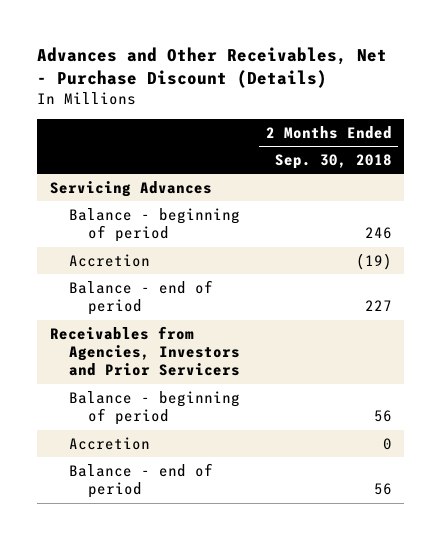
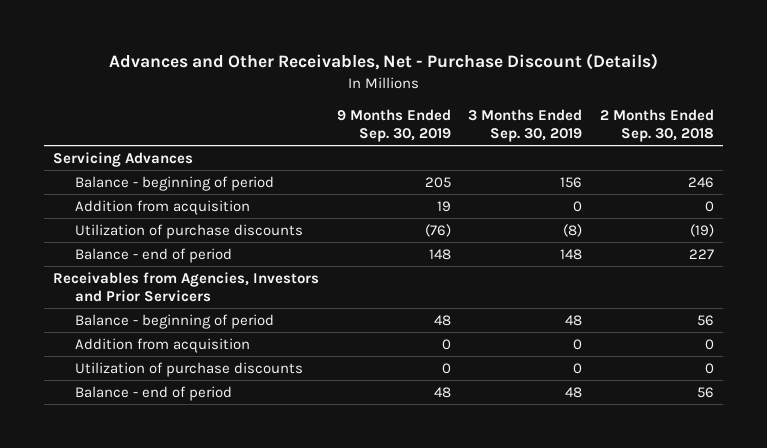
- | 2 Months Ended Sep. 30, 2018
+ | 9 Months Ended Sep. 30, 2019 | 3 Months Ended Sep. 30, 2019 | 2 Months Ended Sep. 30, 2018
- Accretion | (19)
+ Addition from acquisition | 19 | 0 | 0
+ Utilization of purchase discounts | (76) | (8) | (19)
- Accretion | 0
+ Addition from acquisition | 0 | 0 | 0
+ Utilization of purchase discounts | 0 | 0 | 0

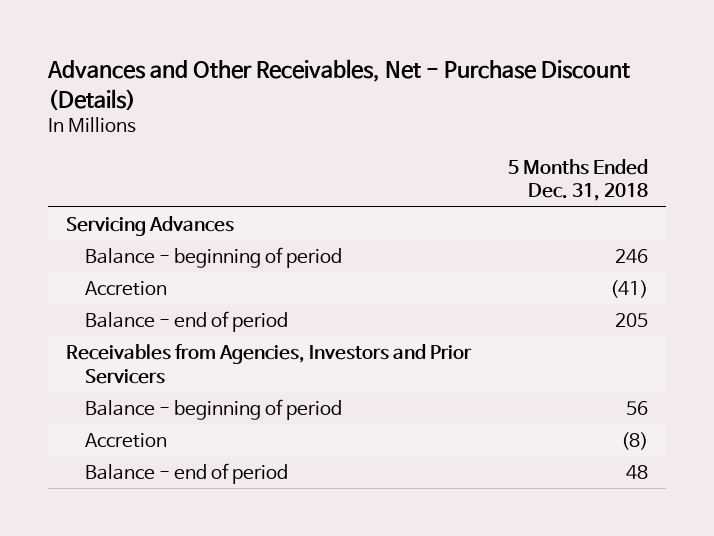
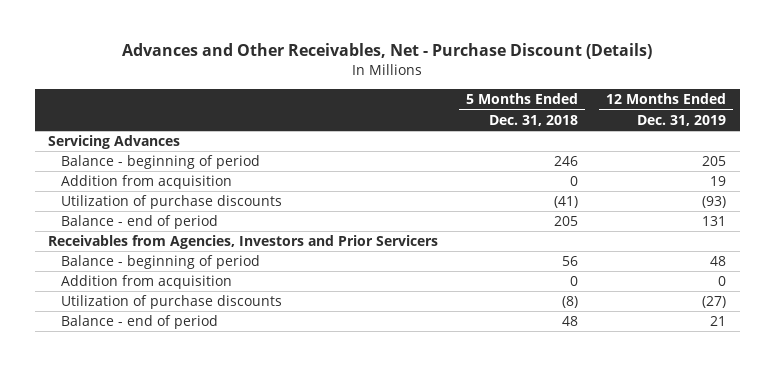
- | 5 Months Ended Dec. 31, 2018
+ | 5 Months Ended Dec. 31, 2018 | 12 Months Ended Dec. 31, 2019
- Accretion | (41)
+ Addition from acquisition | 0 | 19
+ Utilization of purchase discounts | (41) | (93)
- Accretion | (8)
+ Addition from acquisition | 0 | 0
+ Utilization of purchase discounts | (8) | (27)

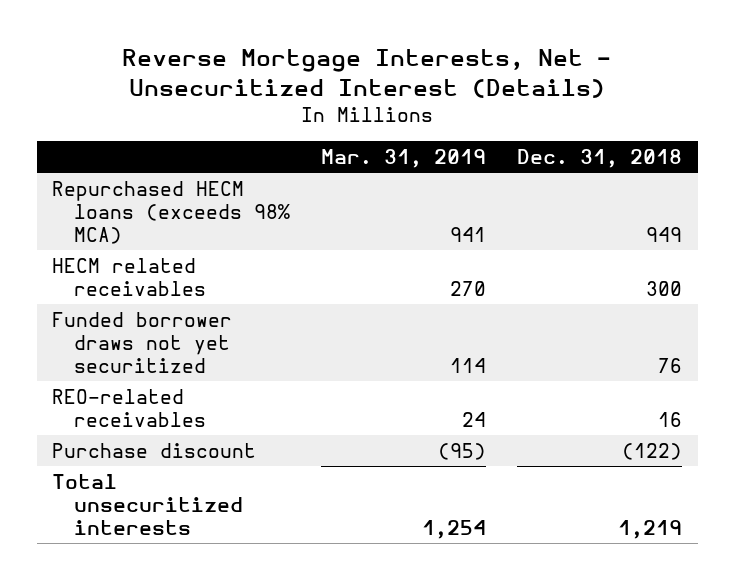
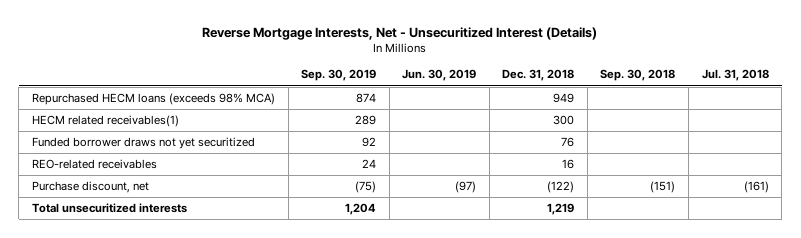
- | Mar. 31, 2019 | Dec. 31, 2018
+ | Sep. 30, 2019 | Jun. 30, 2019 | Dec. 31, 2018 | Sep. 30, 2018 | Jul. 31, 2018
- HECM related receivables | 270 | 300
+ HECM related receivables(1) | 289 | | 300 | |
- Purchase discount | (95) | (122)
+ Purchase discount, net | (75) | (97) | (122) | (151) | (161)

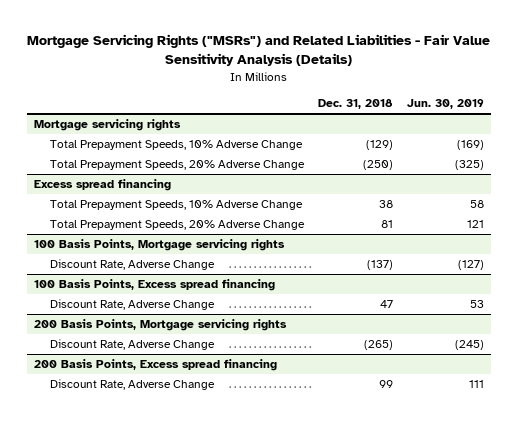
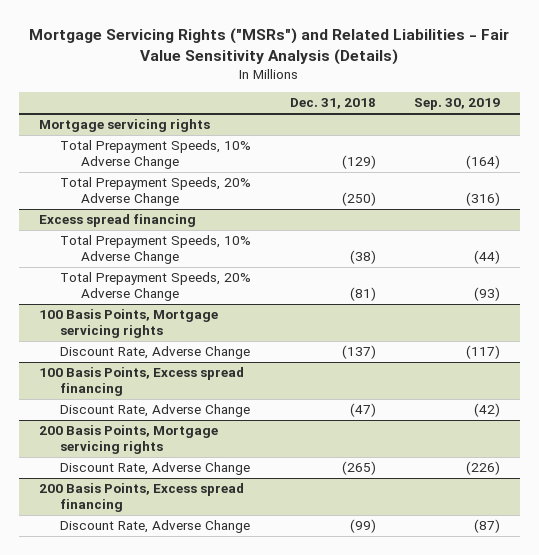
- | Dec. 31, 2018 | Jun. 30, 2019
+ | Dec. 31, 2018 | Sep. 30, 2019
@ Excess spread financing
- Total Prepayment Speeds, 10% Adverse Change | 38 | 58
- Total Prepayment Speeds, 20% Adverse Change | 81 | 121
+ Total Prepayment Speeds, 10% Adverse Change | (38) | (44)
+ Total Prepayment Speeds, 20% Adverse Change | (81) | (93)
@ 100 Basis Points, Excess spread financing
- Discount Rate, Adverse Change | 47 | 53
+ Discount Rate, Adverse Change | (47) | (42)
@ 200 Basis Points, Excess spread financing
- Discount Rate, Adverse Change | 99 | 111
+ Discount Rate, Adverse Change | (99) | (87)

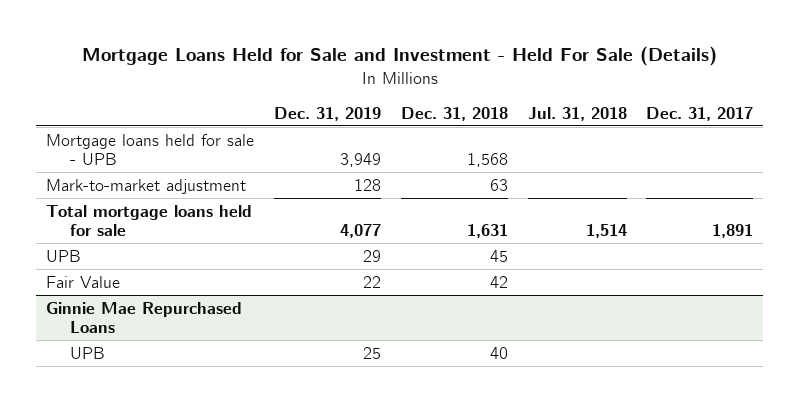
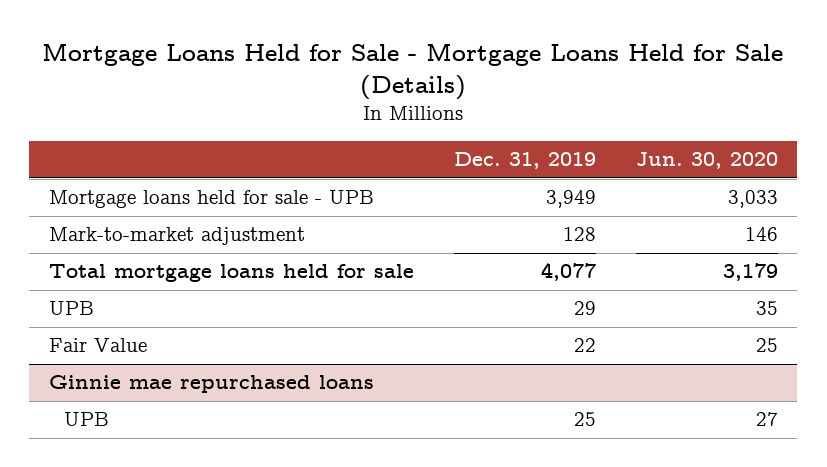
- Mortgage Loans Held for Sale and Investment - Held For Sale (Details)
+ Mortgage Loans Held for Sale - Mortgage Loans Held for Sale (Details)
- | Dec. 31, 2019 | Dec. 31, 2018 | Jul. 31, 2018 | Dec. 31, 2017
+ | Dec. 31, 2019 | Jun. 30, 2020
- Ginnie Mae Repurchased Loans
+ Ginnie mae repurchased loans

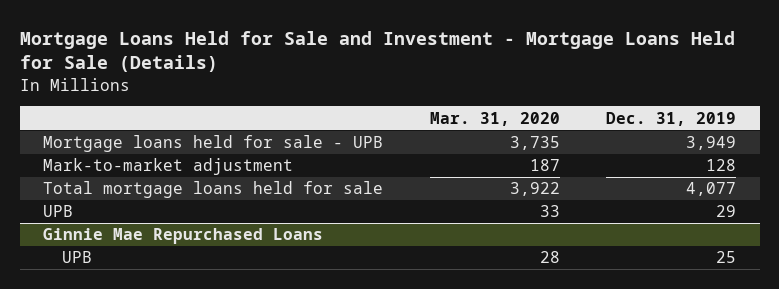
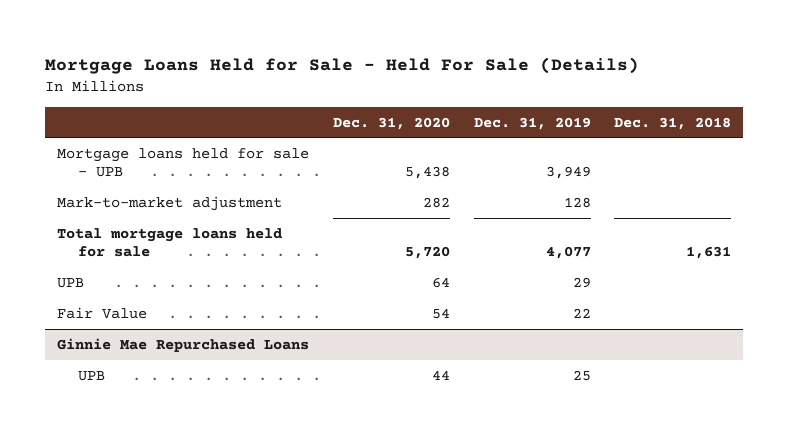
- Mortgage Loans Held for Sale and Investment - Mortgage Loans Held for Sale (Details)
+ Mortgage Loans Held for Sale - Held For Sale (Details)
- | Mar. 31, 2020 | Dec. 31, 2019
+ | Dec. 31, 2020 | Dec. 31, 2019 | Dec. 31, 2018
+ Fair Value | 54 | 22 |

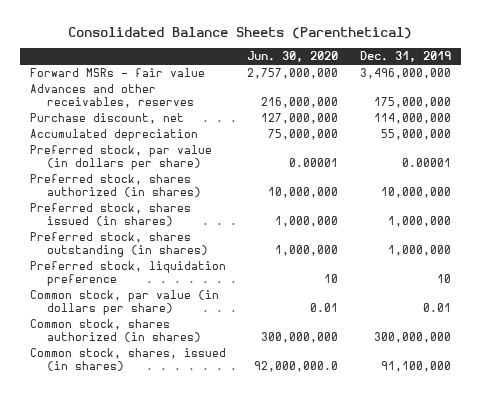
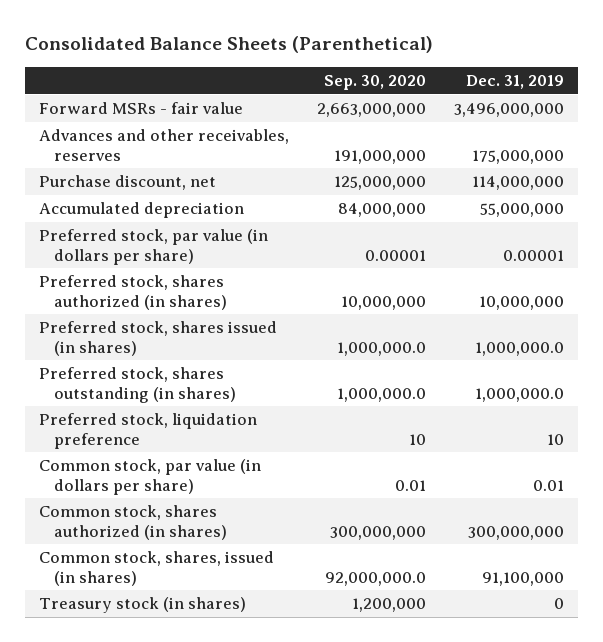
- | Jun. 30, 2020 | Dec. 31, 2019
+ | Sep. 30, 2020 | Dec. 31, 2019
- Preferred stock, shares issued (in shares) | 1,000,000 | 1,000,000
- Preferred stock, shares outstanding (in shares) | 1,000,000 | 1,000,000
+ Preferred stock, shares issued (in shares) | 1,000,000.0 | 1,000,000.0
+ Preferred stock, shares outstanding (in shares) | 1,000,000.0 | 1,000,000.0
+ Treasury stock (in shares) | 1,200,000 | 0

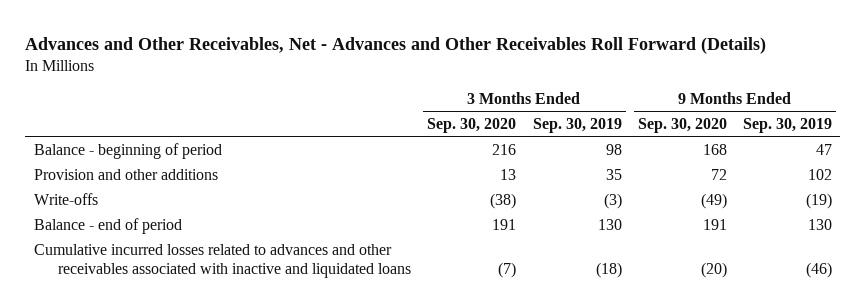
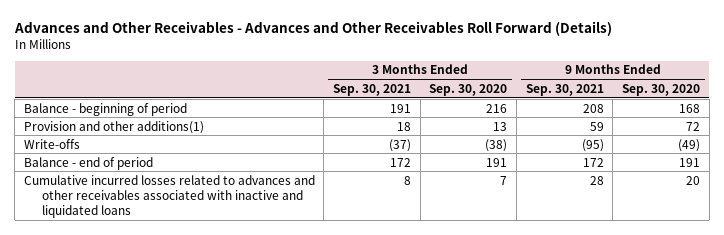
- Advances and Other Receivables, Net - Advances and Other Receivables Roll Forward (Details)
+ Advances and Other Receivables - Advances and Other Receivables Roll Forward (Details)
- | 3 Months Ended Sep. 30, 2020 | 3 Months Ended Sep. 30, 2019 | 9 Months Ended Sep. 30, 2020 | 9 Months Ended Sep. 30, 2019
+ | 3 Months Ended Sep. 30, 2021 | 3 Months Ended Sep. 30, 2020 | 9 Months Ended Sep. 30, 2021 | 9 Months Ended Sep. 30, 2020
- Provision and other additions | 13 | 35 | 72 | 102
+ Provision and other additions(1) | 18 | 13 | 59 | 72
- Cumulative incurred losses related to advances and other receivables associated with inactive and liquidated loans | (7) | (18) | (20) | (46)
+ Cumulative incurred losses related to advances and other receivables associated with inactive and liquidated loans | 8 | 7 | 28 | 20

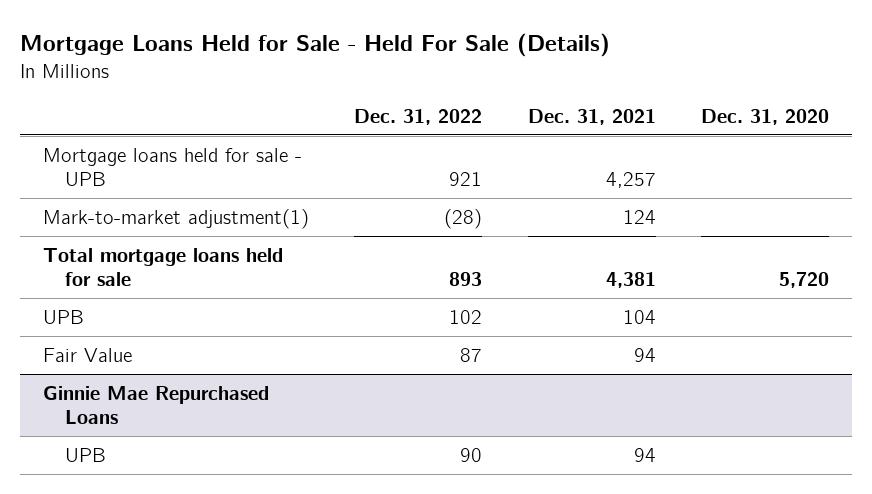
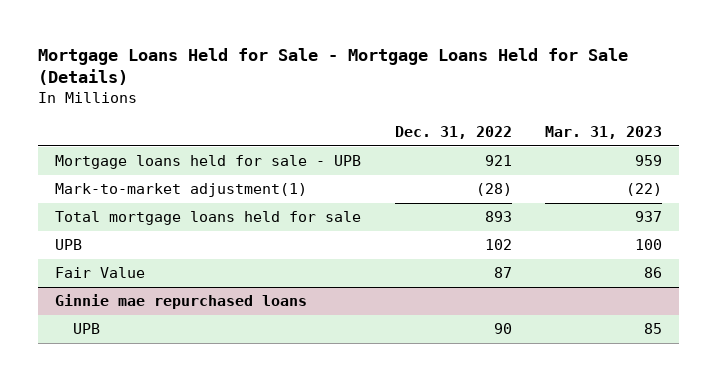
- Mortgage Loans Held for Sale - Held For Sale (Details)
+ Mortgage Loans Held for Sale - Mortgage Loans Held for Sale (Details)
- | Dec. 31, 2022 | Dec. 31, 2021 | Dec. 31, 2020
+ | Dec. 31, 2022 | Mar. 31, 2023
- Ginnie Mae Repurchased Loans
+ Ginnie mae repurchased loans

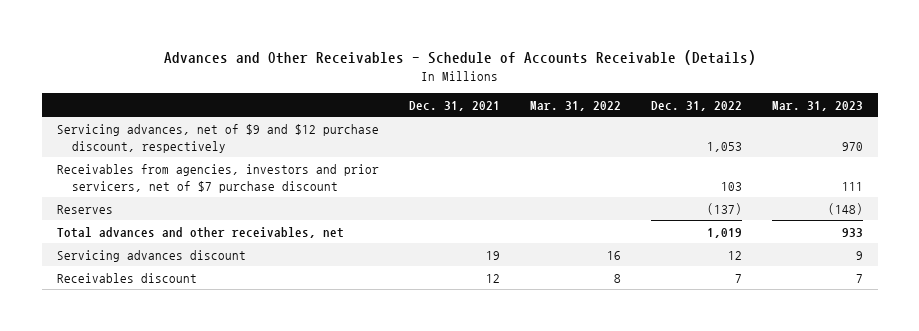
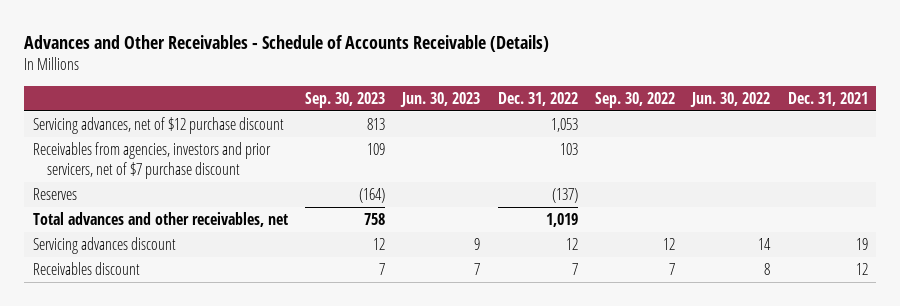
- | Dec. 31, 2021 | Mar. 31, 2022 | Dec. 31, 2022 | Mar. 31, 2023
+ | Sep. 30, 2023 | Jun. 30, 2023 | Dec. 31, 2022 | Sep. 30, 2022 | Jun. 30, 2022 | Dec. 31, 2021
- Servicing advances, net of $9 and $12 purchase discount, respectively | | | 1,053 | 970
+ Servicing advances, net of $12 purchase discount | 813 | | 1,053 | | |

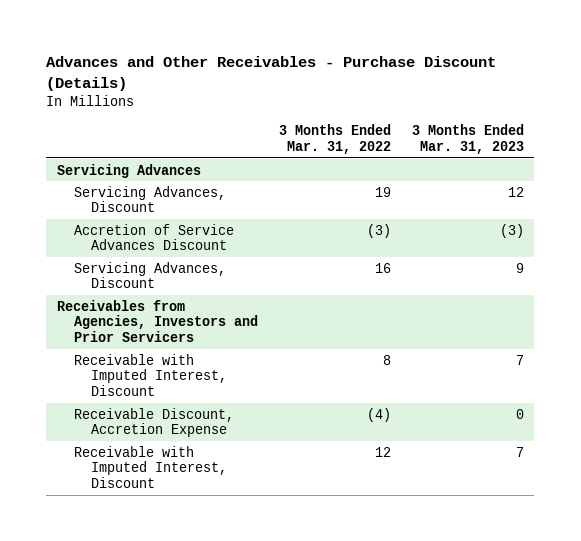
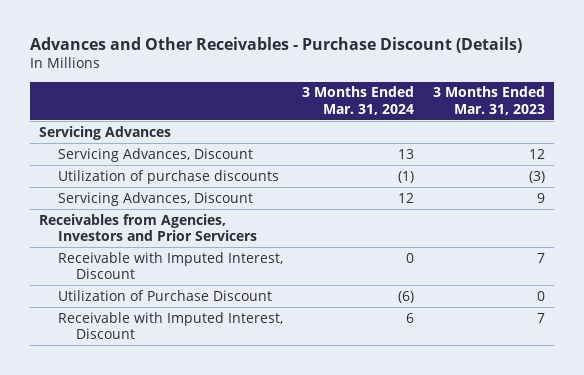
- | 3 Months Ended Mar. 31, 2022 | 3 Months Ended Mar. 31, 2023
+ | 3 Months Ended Mar. 31, 2024 | 3 Months Ended Mar. 31, 2023
- Accretion of Service Advances Discount | (3) | (3)
+ Utilization of purchase discounts | (1) | (3)
- Receivable Discount, Accretion Expense | (4) | 0
+ Utilization of Purchase Discount | (6) | 0

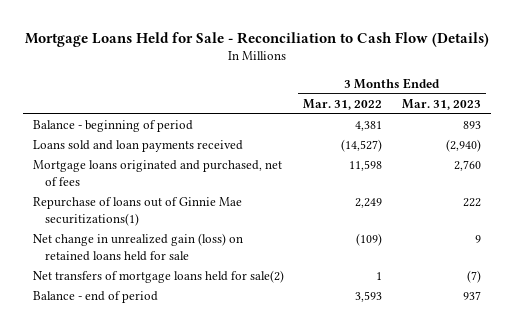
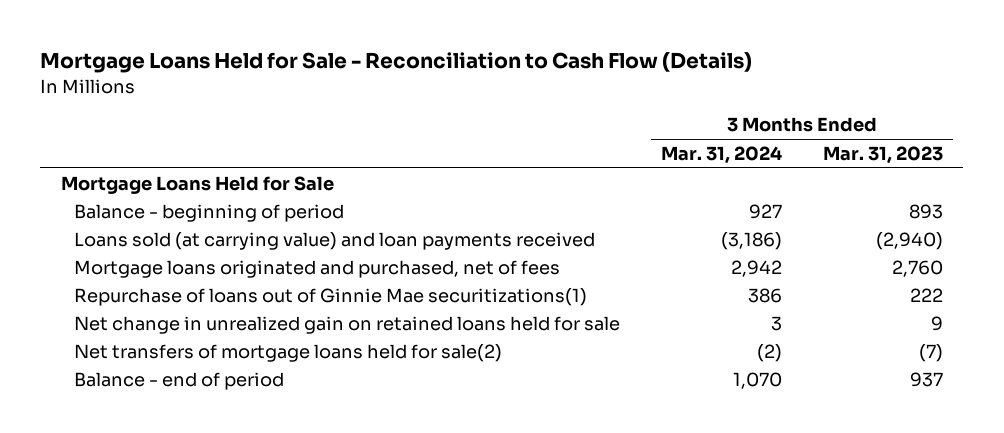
- | 3 Months Ended Mar. 31, 2022 | 3 Months Ended Mar. 31, 2023
+ | 3 Months Ended Mar. 31, 2024 | 3 Months Ended Mar. 31, 2023
+ Mortgage Loans Held for Sale
- Loans sold and loan payments received | (14,527) | (2,940)
+ Loans sold (at carrying value) and loan payments received | (3,186) | (2,940)
- Net change in unrealized gain (loss) on retained loans held for sale | (109) | 9
+ Net change in unrealized gain on retained loans held for sale | 3 | 9

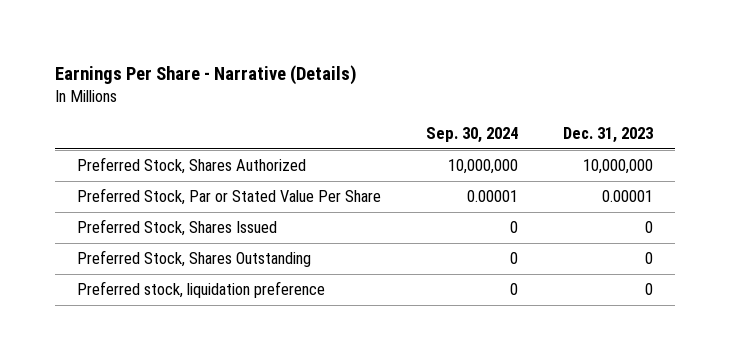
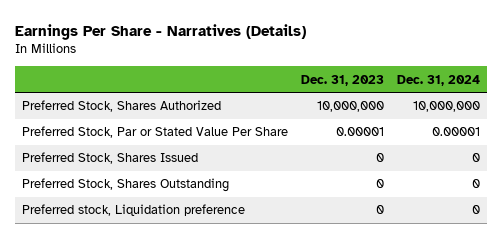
- Earnings Per Share - Narrative (Details)
+ Earnings Per Share - Narratives (Details)
- | Sep. 30, 2024 | Dec. 31, 2023
+ | Dec. 31, 2023 | Dec. 31, 2024
- Preferred stock, liquidation preference | 0 | 0
+ Preferred stock, Liquidation preference | 0 | 0

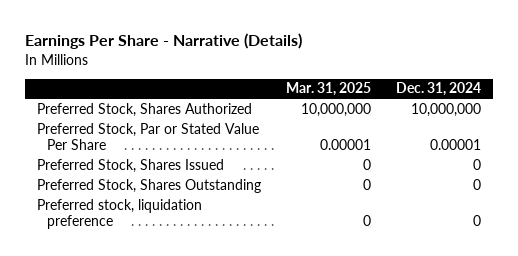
- Earnings Per Share - Narratives (Details)
+ Earnings Per Share - Narrative (Details)
- | Dec. 31, 2023 | Dec. 31, 2024
+ | Mar. 31, 2025 | Dec. 31, 2024
- Preferred stock, Liquidation preference | 0 | 0
+ Preferred stock, liquidation preference | 0 | 0

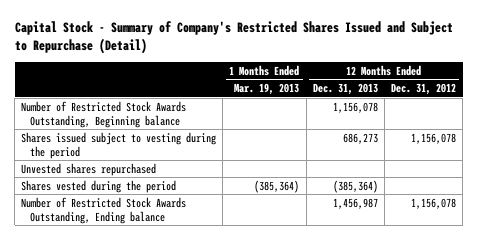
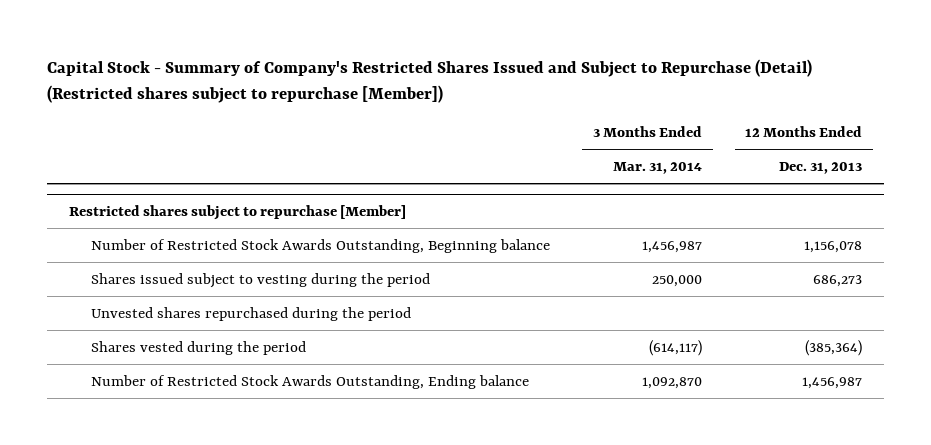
- Capital Stock - Summary of Company's Restricted Shares Issued and Subject to Repurchase (Detail)
+ Capital Stock - Summary of Company's Restricted Shares Issued and Subject to Repurchase (Detail) (Restricted shares subject to repurchase [Member])
- | 1 Months Ended Mar. 19, 2013 | 12 Months Ended Dec. 31, 2013 | 12 Months Ended Dec. 31, 2012
+ | 3 Months Ended Mar. 31, 2014 | 12 Months Ended Dec. 31, 2013
+ Restricted shares subject to repurchase [Member]
- Unvested shares repurchased
+ Unvested shares repurchased during the period

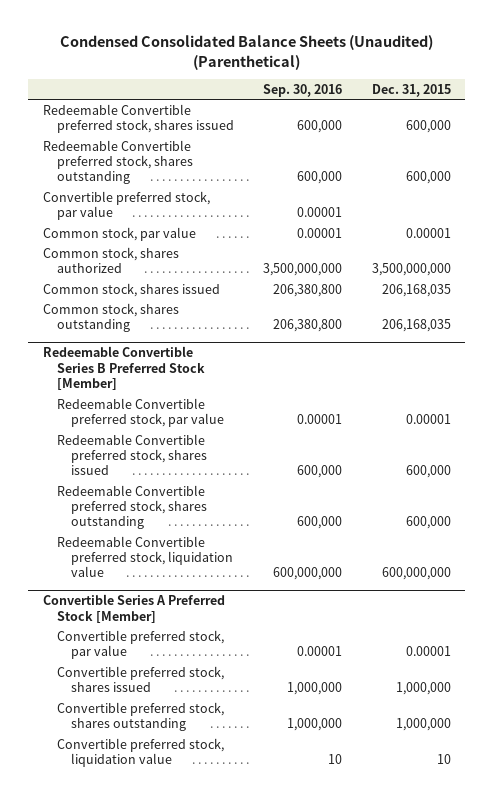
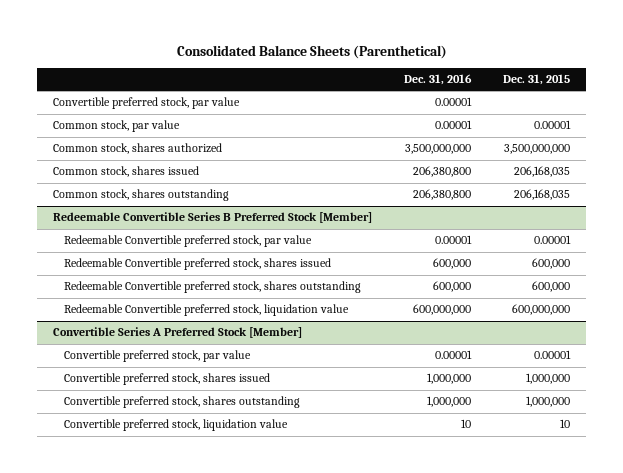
- Condensed Consolidated Balance Sheets (Unaudited) (Parenthetical)
+ Consolidated Balance Sheets (Parenthetical)
- | Sep. 30, 2016 | Dec. 31, 2015
+ | Dec. 31, 2016 | Dec. 31, 2015
- Redeemable Convertible preferred stock, shares issued | 600,000 | 600,000
- Redeemable Convertible preferred stock, shares outstanding | 600,000 | 600,000

